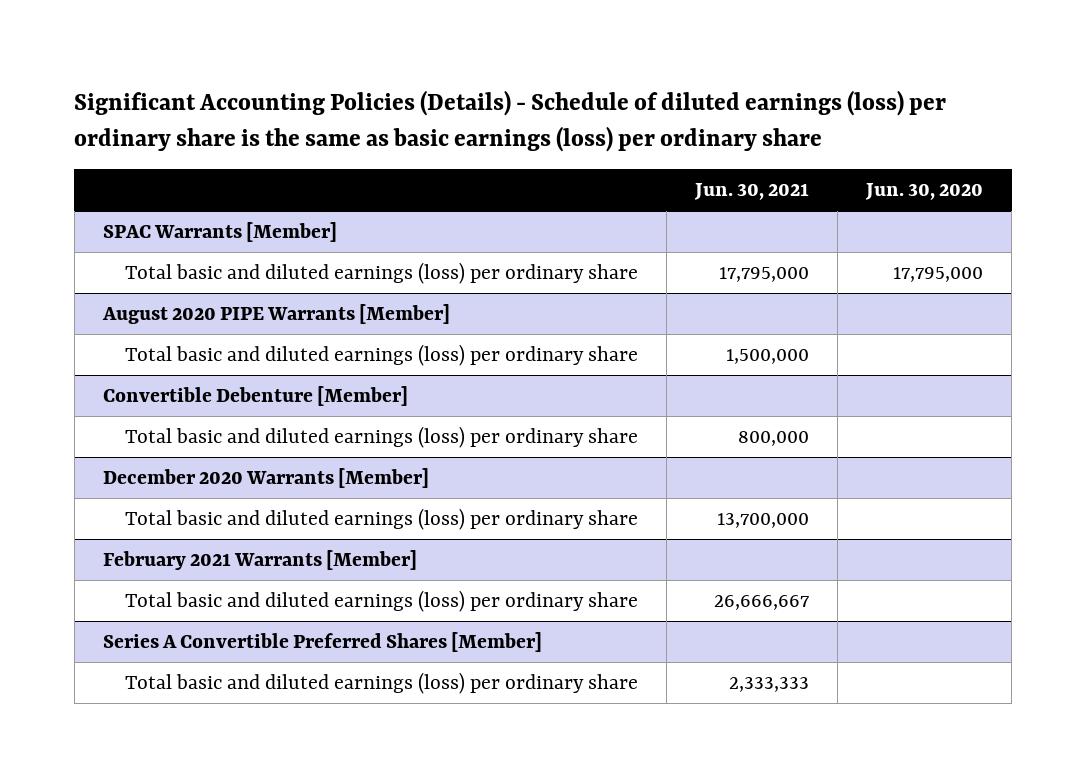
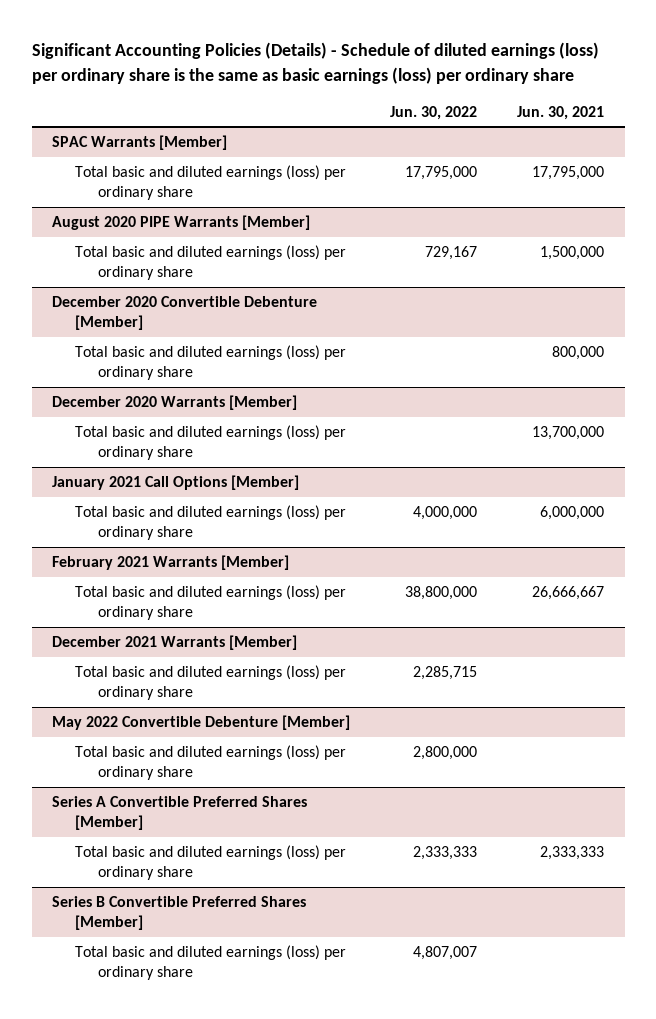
- | Jun. 30, 2021 | Jun. 30, 2020
+ | Jun. 30, 2022 | Jun. 30, 2021
- Convertible Debenture [Member]
+ December 2020 Convertible Debenture [Member]
+ January 2021 Call Options [Member]
+ Total basic and diluted earnings (loss) per ordinary share | 4,000,000 | 6,000,000
+ December 2021 Warrants [Member]
+ Total basic and diluted earnings (loss) per ordinary share | 2,285,715 |
+ May 2022 Convertible Debenture [Member]
+ Total basic and diluted earnings (loss) per ordinary share | 2,800,000 |
+ Series B Convertible Preferred Shares [Member]
+ Total basic and diluted earnings (loss) per ordinary share | 4,807,007 |

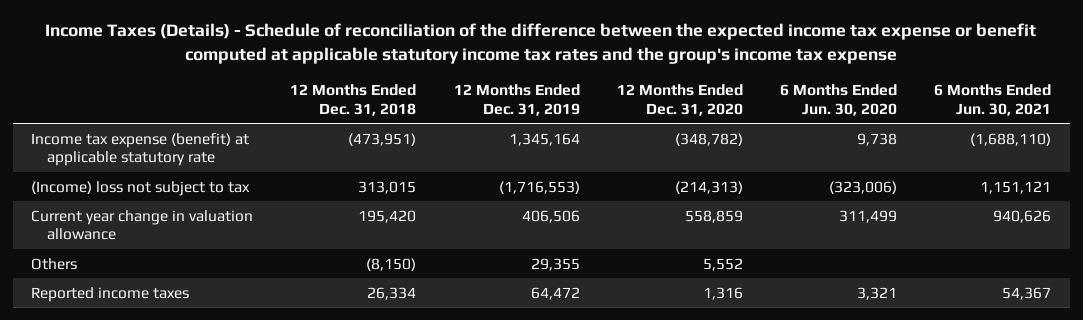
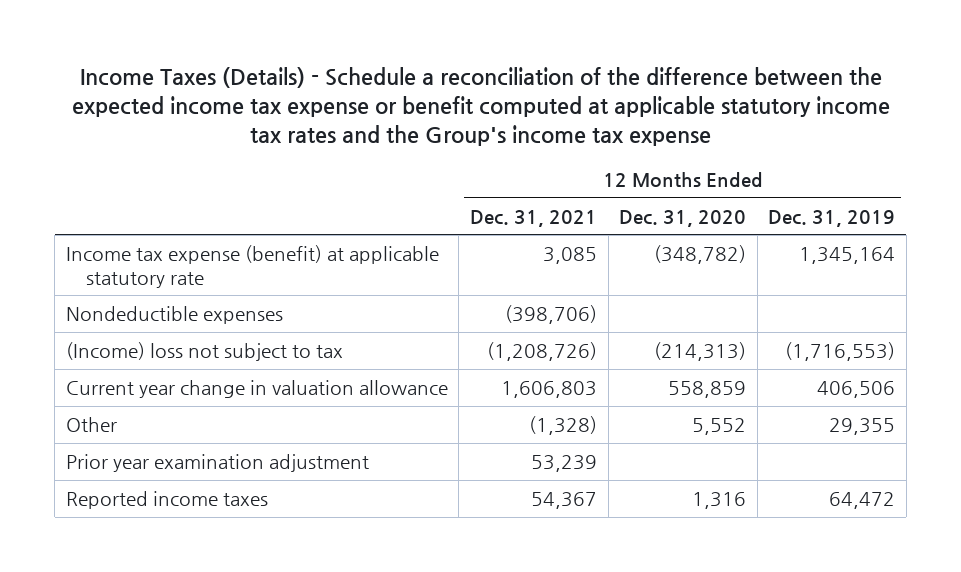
- Income Taxes (Details) - Schedule of reconciliation of the difference between the expected income tax expense or benefit computed at applicable statutory income tax rates and the group's income tax expense
+ Income Taxes (Details) - Schedule a reconciliation of the difference between the expected income tax expense or benefit computed at applicable statutory income tax rates and the Group's income tax expense
- | 12 Months Ended Dec. 31, 2018 | 12 Months Ended Dec. 31, 2019 | 12 Months Ended Dec. 31, 2020 | 6 Months Ended Jun. 30, 2020 | 6 Months Ended Jun. 30, 2021
+ | 12 Months Ended Dec. 31, 2021 | 12 Months Ended Dec. 31, 2020 | 12 Months Ended Dec. 31, 2019
+ Nondeductible expenses | (398,706) | |
- Others | (8,150) | 29,355 | 5,552 | |
+ Other | (1,328) | 5,552 | 29,355
+ Prior year examination adjustment | 53,239 | |

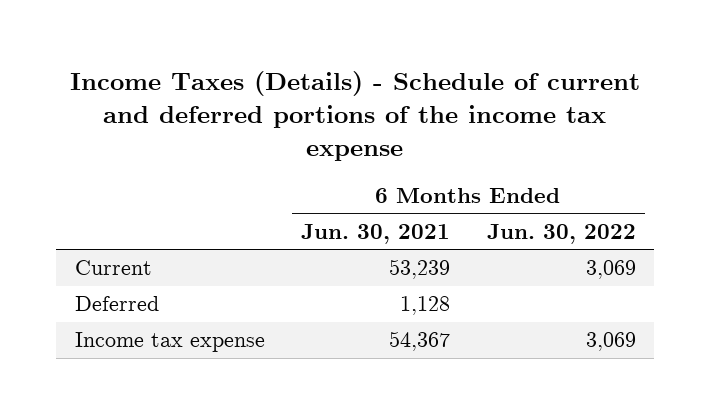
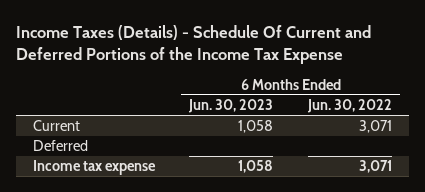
- Income Taxes (Details) - Schedule of current and deferred portions of the income tax expense
+ Income Taxes (Details) - Schedule Of Current and Deferred Portions of the Income Tax Expense
- | 6 Months Ended Jun. 30, 2021 | 6 Months Ended Jun. 30, 2022
+ | 6 Months Ended Jun. 30, 2023 | 6 Months Ended Jun. 30, 2022
- Current | 53,239 | 3,069
+ Current | 1,058 | 3,071
- Income tax expense | 54,367 | 3,069
+ Income tax expense | 1,058 | 3,071

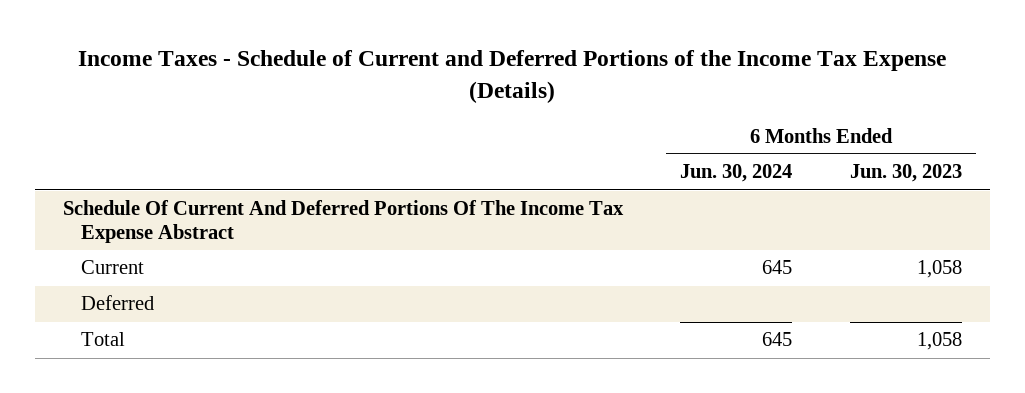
- Income Taxes (Details) - Schedule Of Current and Deferred Portions of the Income Tax Expense
+ Income Taxes - Schedule of Current and Deferred Portions of the Income Tax Expense (Details)
- | 6 Months Ended Jun. 30, 2023 | 6 Months Ended Jun. 30, 2022
+ | 6 Months Ended Jun. 30, 2024 | 6 Months Ended Jun. 30, 2023
+ Schedule Of Current And Deferred Portions Of The Income Tax Expense Abstract
- Income tax expense | 1,058 | 3,071
+ Total | 645 | 1,058

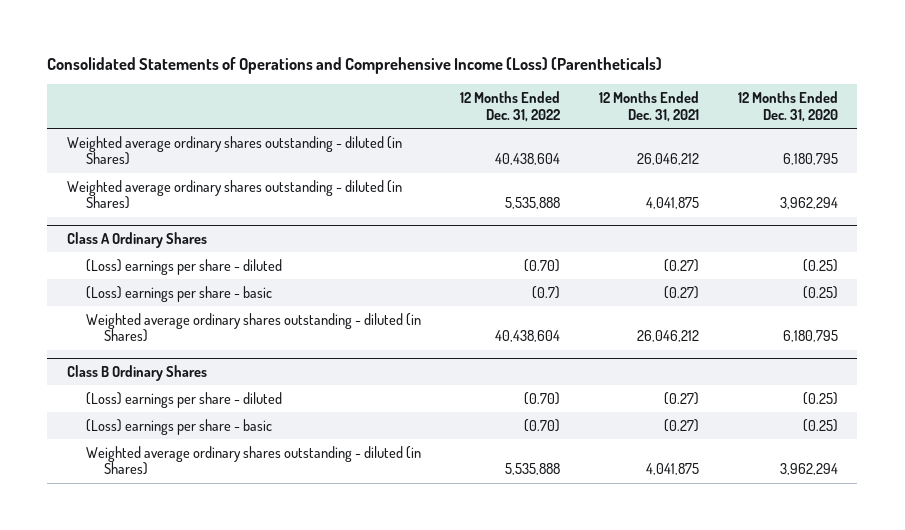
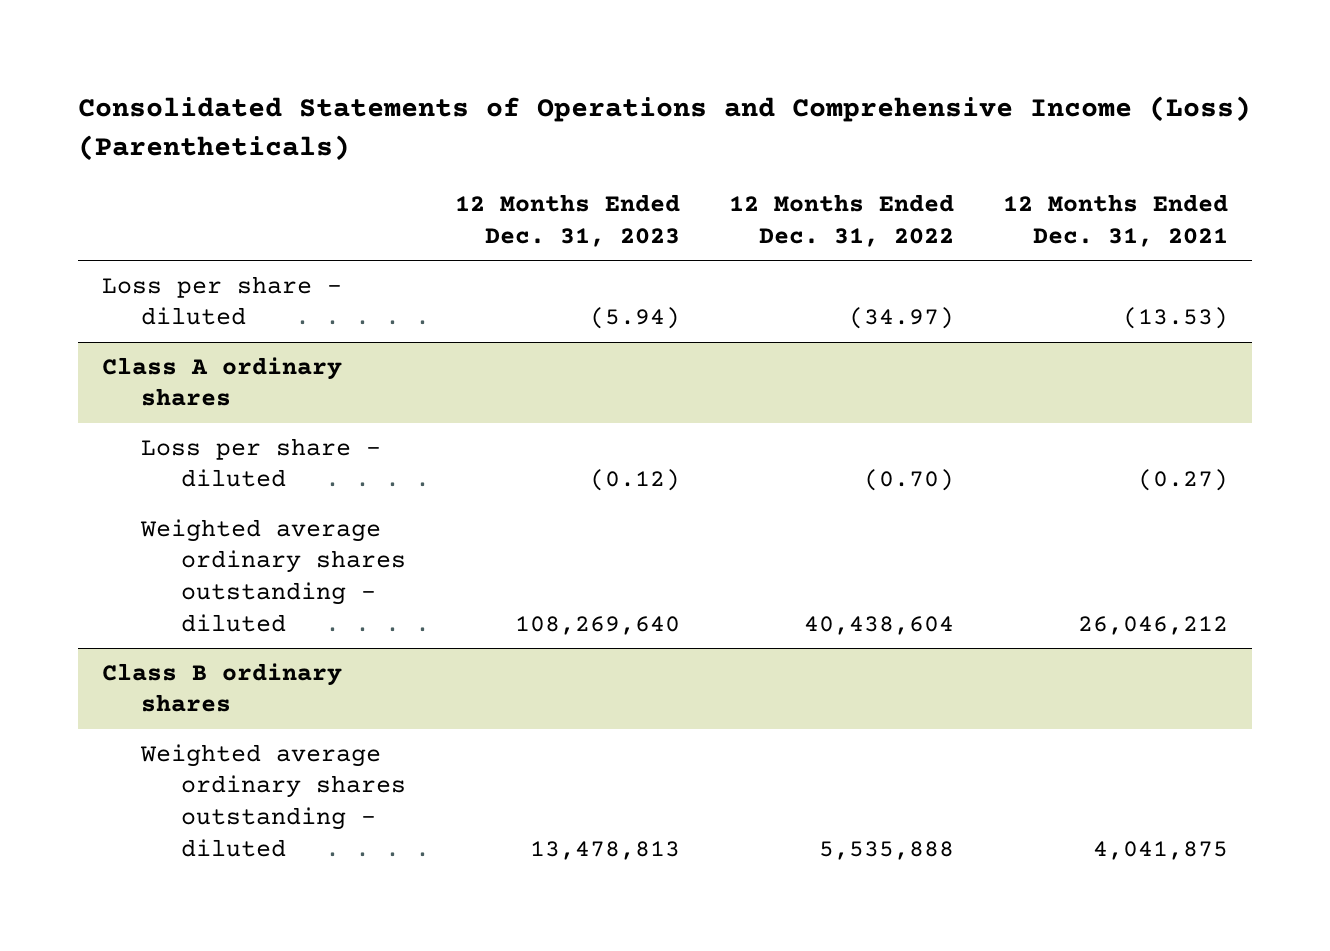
- | 12 Months Ended Dec. 31, 2022 | 12 Months Ended Dec. 31, 2021 | 12 Months Ended Dec. 31, 2020
+ | 12 Months Ended Dec. 31, 2023 | 12 Months Ended Dec. 31, 2022 | 12 Months Ended Dec. 31, 2021
- Weighted average ordinary shares outstanding - diluted (in Shares) | 40,438,604 | 26,046,212 | 6,180,795
- Weighted average ordinary shares outstanding - diluted (in Shares) | 5,535,888 | 4,041,875 | 3,962,294
- Class A Ordinary Shares
- (Loss) earnings per share - diluted | (0.70) | (0.27) | (0.25)
- (Loss) earnings per share - basic | (0.7) | (0.27) | (0.25)
- Weighted average ordinary shares outstanding - diluted (in Shares) | 40,438,604 | 26,046,212 | 6,180,795
- Class B Ordinary Shares
- (Loss) earnings per share - diluted | (0.70) | (0.27) | (0.25)
- (Loss) earnings per share - basic | (0.70) | (0.27) | (0.25)
- Weighted average ordinary shares outstanding - diluted (in Shares) | 5,535,888 | 4,041,875 | 3,962,294
+ Loss per share - diluted | (5.94) | (34.97) | (13.53)
+ Class A ordinary shares
+ Loss per share - diluted | (0.12) | (0.70) | (0.27)
+ Weighted average ordinary shares outstanding - diluted | 108,269,640 | 40,438,604 | 26,046,212
+ Class B ordinary shares
+ Weighted average ordinary shares outstanding - diluted | 13,478,813 | 5,535,888 | 4,041,875

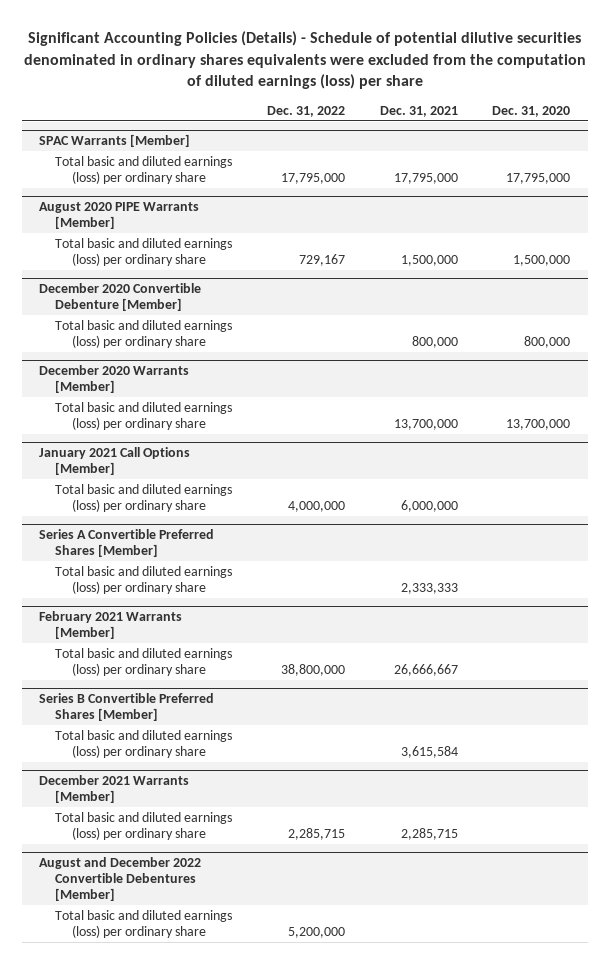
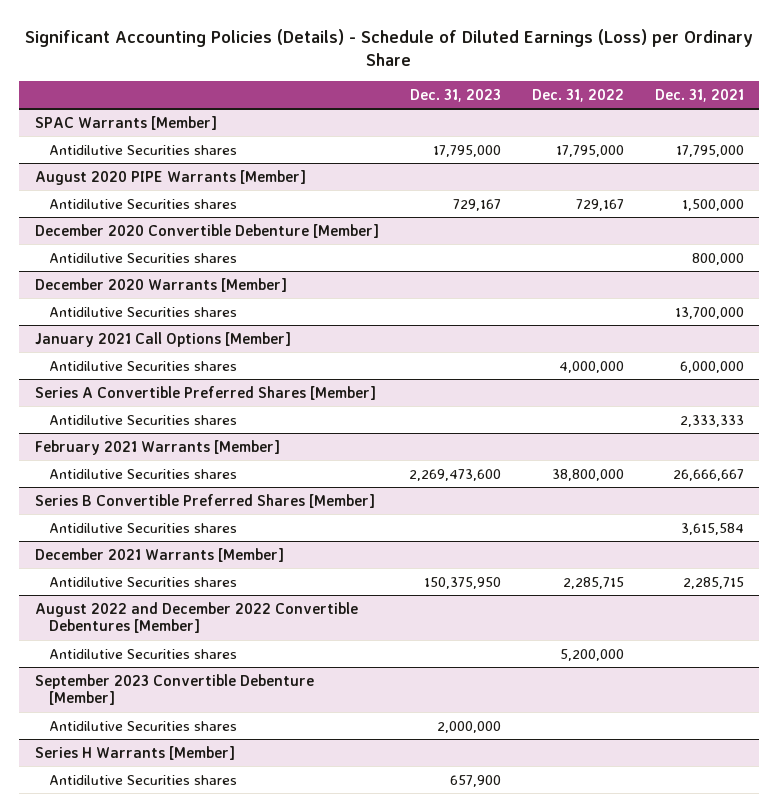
- Significant Accounting Policies (Details) - Schedule of potential dilutive securities denominated in ordinary shares equivalents were excluded from the computation of diluted earnings (loss) per share
+ Significant Accounting Policies (Details) - Schedule of Diluted Earnings (Loss) per Ordinary Share
- | Dec. 31, 2022 | Dec. 31, 2021 | Dec. 31, 2020
+ | Dec. 31, 2023 | Dec. 31, 2022 | Dec. 31, 2021
@ SPAC Warrants [Member]
- Total basic and diluted earnings (loss) per ordinary share | 17,795,000 | 17,795,000 | 17,795,000
+ Antidilutive Securities shares | 17,795,000 | 17,795,000 | 17,795,000
@ August 2020 PIPE Warrants [Member]
- Total basic and diluted earnings (loss) per ordinary share | 729,167 | 1,500,000 | 1,500,000
+ Antidilutive Securities shares | 729,167 | 729,167 | 1,500,000
@ December 2020 Convertible Debenture [Member]
- Total basic and diluted earnings (loss) per ordinary share | | 800,000 | 800,000
+ Antidilutive Securities shares | | | 800,000
@ December 2020 Warrants [Member]
- Total basic and diluted earnings (loss) per ordinary share | | 13,700,000 | 13,700,000
+ Antidilutive Securities shares | | | 13,700,000
@ January 2021 Call Options [Member]
- Total basic and diluted earnings (loss) per ordinary share | 4,000,000 | 6,000,000 |
+ Antidilutive Securities shares | | 4,000,000 | 6,000,000
@ Series A Convertible Preferred Shares [Member]
- Total basic and diluted earnings (loss) per ordinary share | | 2,333,333 |
+ Antidilutive Securities shares | | | 2,333,333
@ February 2021 Warrants [Member]
- Total basic and diluted earnings (loss) per ordinary share | 38,800,000 | 26,666,667 |
+ Antidilutive Securities shares | 2,269,473,600 | 38,800,000 | 26,666,667
@ Series B Convertible Preferred Shares [Member]
- Total basic and diluted earnings (loss) per ordinary share | | 3,615,584 |
+ Antidilutive Securities shares | | | 3,615,584
@ December 2021 Warrants [Member]
- Total basic and diluted earnings (loss) per ordinary share | 2,285,715 | 2,285,715 |
- August and December 2022 Convertible Debentures [Member]
- Total basic and diluted earnings (loss) per ordinary share | 5,200,000 | |
@ December 2021 Warrants [Member]
+ Antidilutive Securities shares | 150,375,950 | 2,285,715 | 2,285,715
+ August 2022 and December 2022 Convertible Debentures [Member]
+ Antidilutive Securities shares | | 5,200,000 |
+ September 2023 Convertible Debenture [Member]
+ Antidilutive Securities shares | 2,000,000 | |
+ Series H Warrants [Member]
+ Antidilutive Securities shares | 657,900 | |

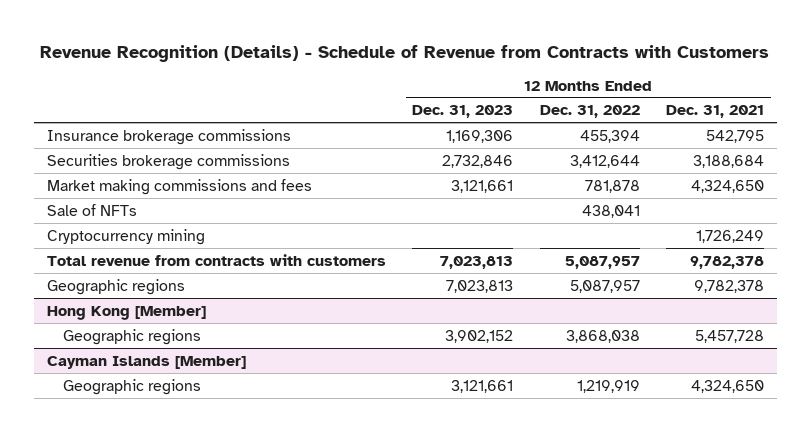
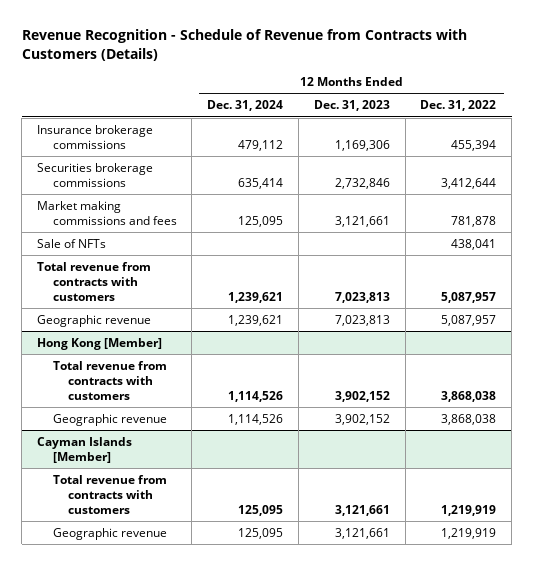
- Revenue Recognition (Details) - Schedule of Revenue from Contracts with Customers
+ Revenue Recognition - Schedule of Revenue from Contracts with Customers (Details)
- | 12 Months Ended Dec. 31, 2023 | 12 Months Ended Dec. 31, 2022 | 12 Months Ended Dec. 31, 2021
+ | 12 Months Ended Dec. 31, 2024 | 12 Months Ended Dec. 31, 2023 | 12 Months Ended Dec. 31, 2022
- Cryptocurrency mining | | | 1,726,249
- Geographic regions | 7,023,813 | 5,087,957 | 9,782,378
+ Geographic revenue | 1,239,621 | 7,023,813 | 5,087,957
@ Hong Kong [Member]
- Geographic regions | 3,902,152 | 3,868,038 | 5,457,728
+ Total revenue from contracts with customers | 1,114,526 | 3,902,152 | 3,868,038
+ Geographic revenue | 1,114,526 | 3,902,152 | 3,868,038
@ Cayman Islands [Member]
- Geographic regions | 3,121,661 | 1,219,919 | 4,324,650
+ Total revenue from contracts with customers | 125,095 | 3,121,661 | 1,219,919
+ Geographic revenue | 125,095 | 3,121,661 | 1,219,919

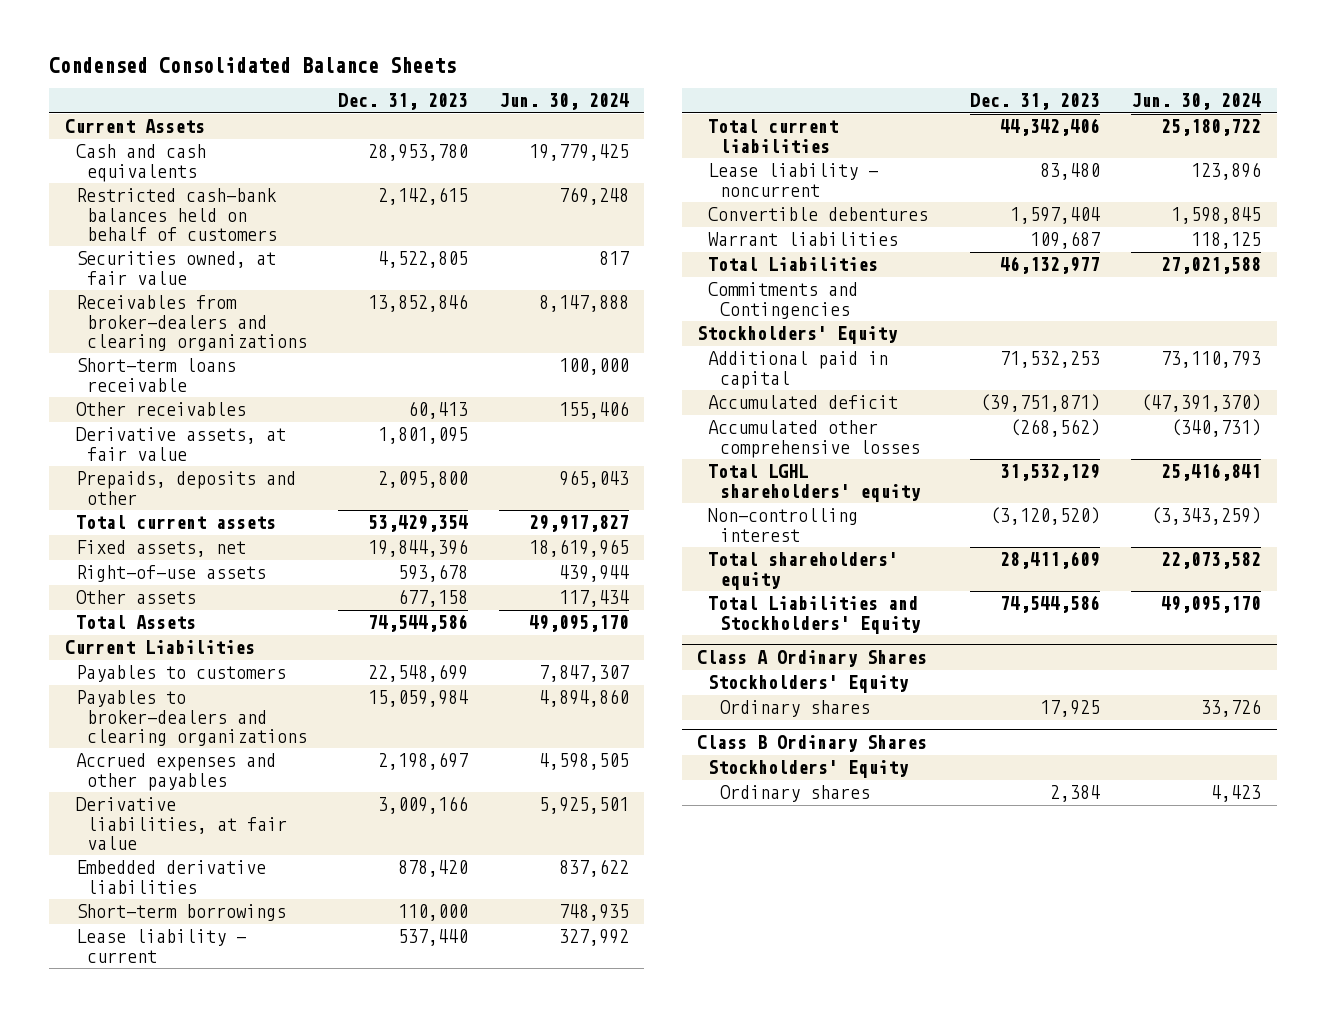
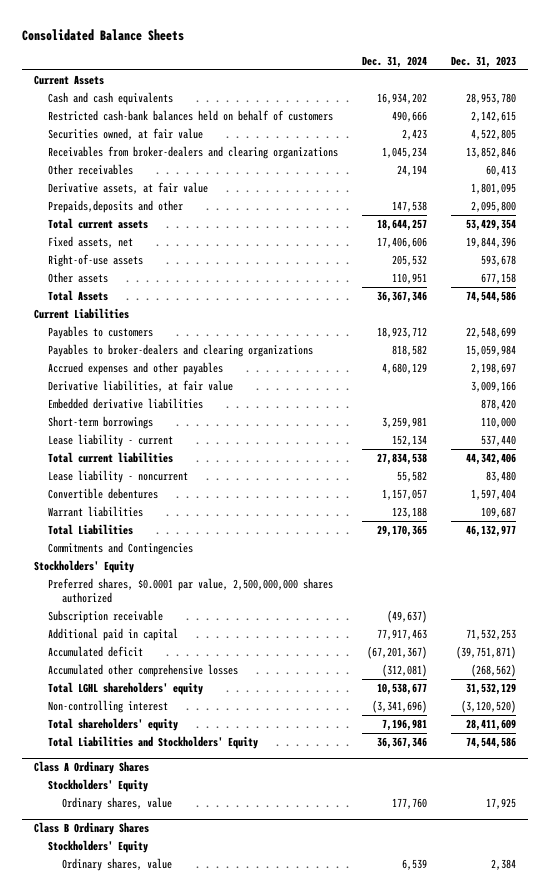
- Condensed Consolidated Balance Sheets
+ Consolidated Balance Sheets
- | Dec. 31, 2023 | Jun. 30, 2024
+ | Dec. 31, 2024 | Dec. 31, 2023
- Short-term loans receivable | | 100,000
- Prepaids, deposits and other | 2,095,800 | 965,043
+ Prepaids,deposits and other | 147,538 | 2,095,800
+ Preferred shares, $0.0001 par value, 2,500,000,000 shares authorized
+ Subscription receivable | (49,637) |
@ Class A Ordinary Shares
- Ordinary shares | 17,925 | 33,726
+ Ordinary shares, value | 177,760 | 17,925
@ Class B Ordinary Shares
- Ordinary shares | 2,384 | 4,423
+ Ordinary shares, value | 6,539 | 2,384

